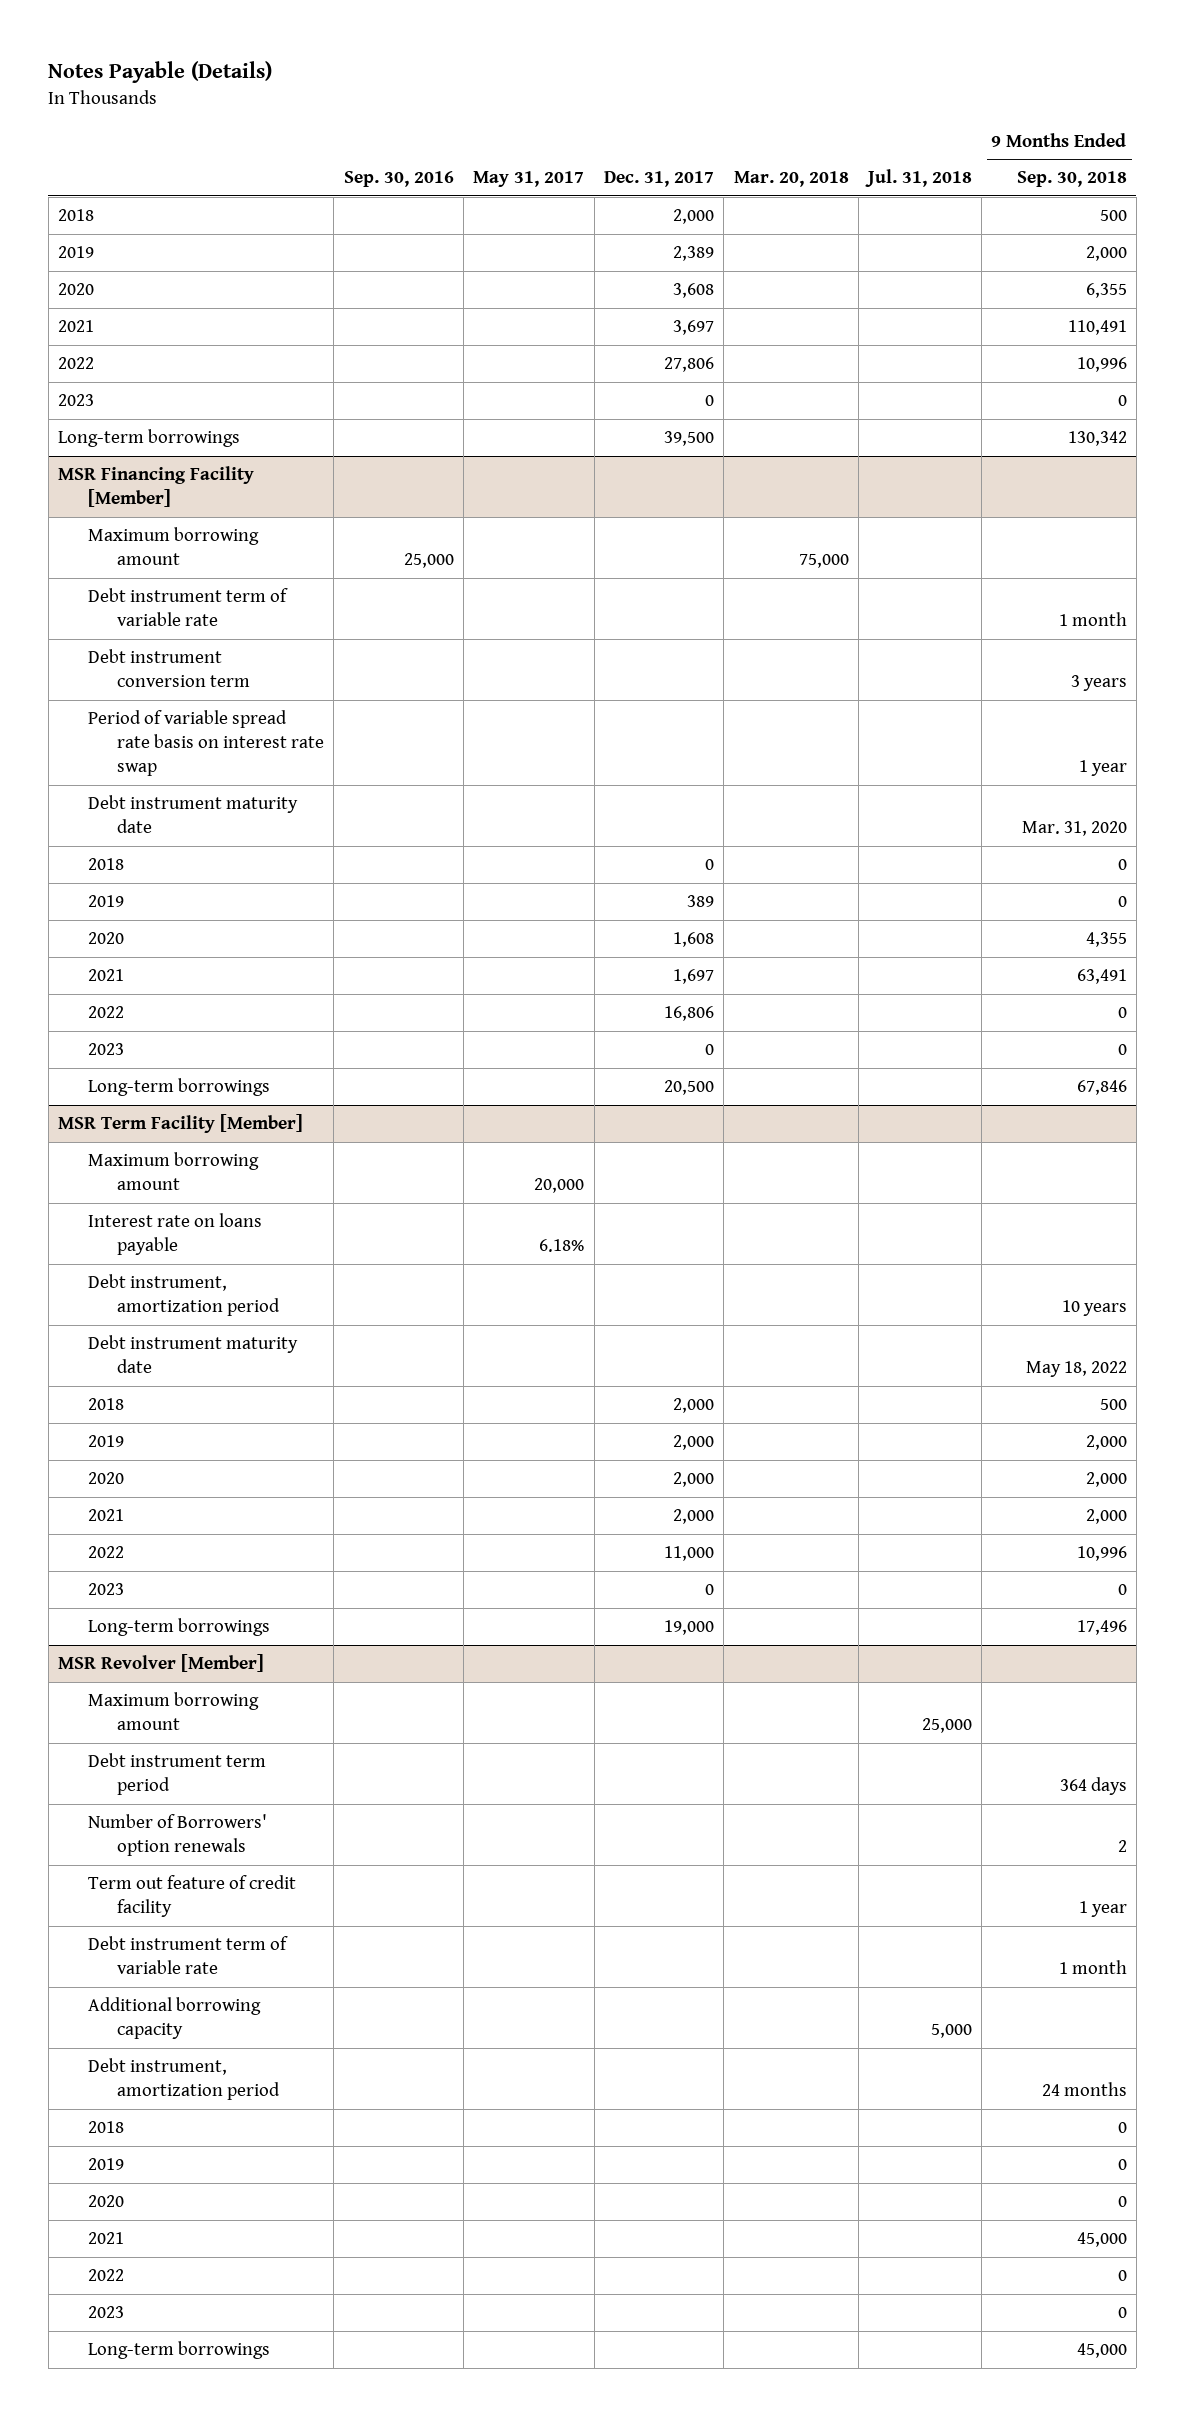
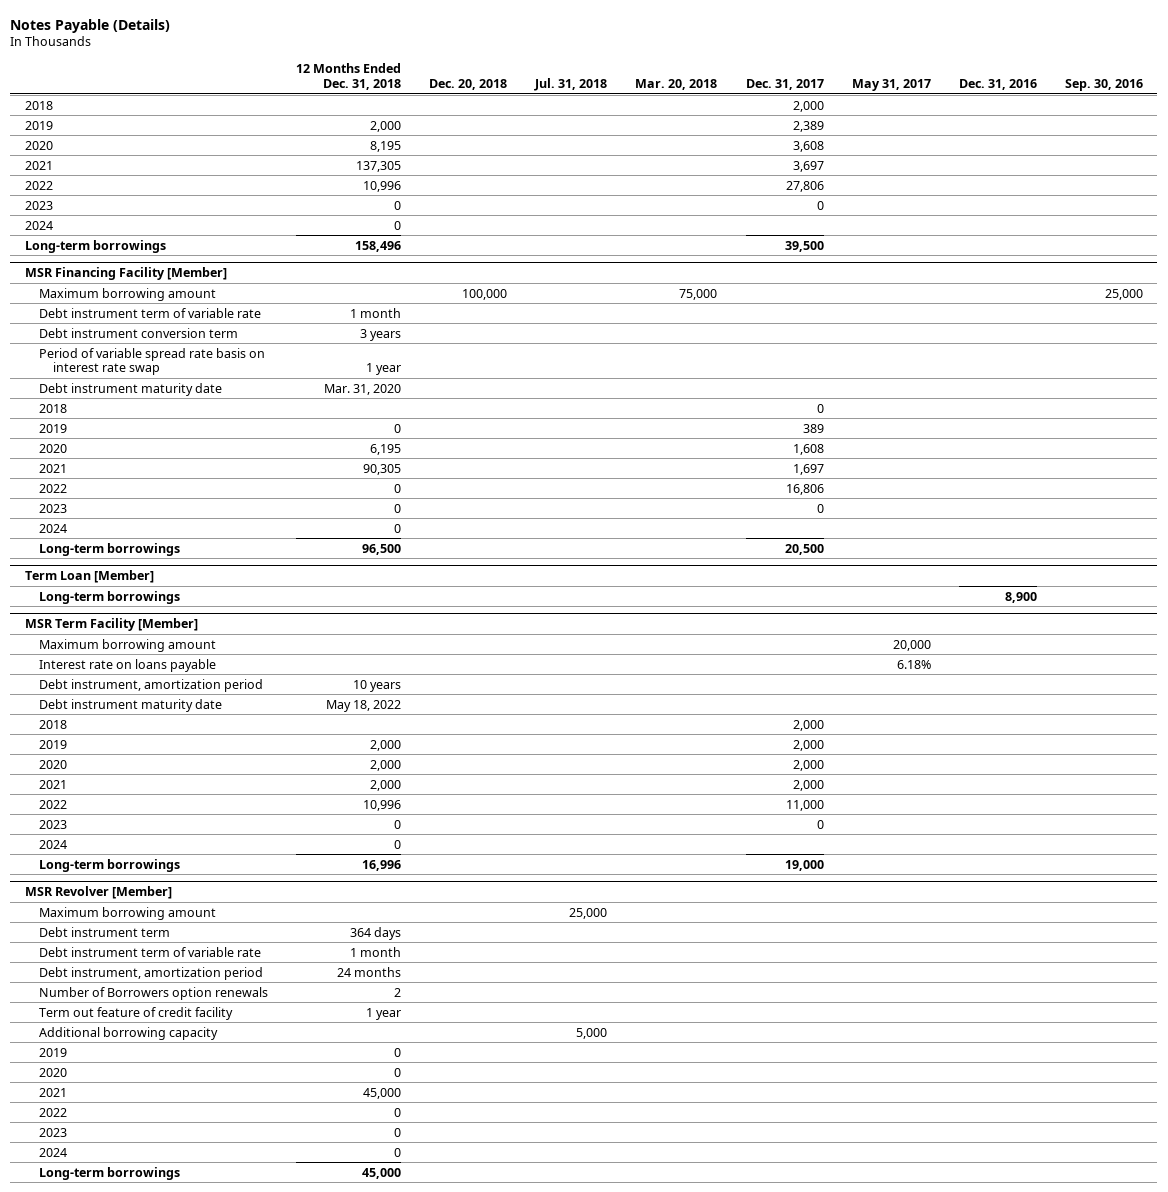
- | Sep. 30, 2016 | May 31, 2017 | Dec. 31, 2017 | Mar. 20, 2018 | Jul. 31, 2018 | 9 Months Ended Sep. 30, 2018
+ | 12 Months Ended Dec. 31, 2018 | Dec. 20, 2018 | Jul. 31, 2018 | Mar. 20, 2018 | Dec. 31, 2017 | May 31, 2017 | Dec. 31, 2016 | Sep. 30, 2016
+ 2024 | 0 | | | | | | |
@ MSR Financing Facility [Member]
+ 2024 | 0 | | | | | | |
+ Term Loan [Member]
+ Long-term borrowings | | | | | | | 8,900 |
@ MSR Term Facility [Member]
+ 2024 | 0 | | | | | | |
@ MSR Revolver [Member]
- Debt instrument term period | | | | | | 364 days
- Number of Borrowers' option renewals | | | | | | 2
+ Debt instrument term | 364 days | | | | | | |
- 2018 | | | | | | 0
+ Number of Borrowers option renewals | 2 | | | | | | |
moved down: Term out feature of credit facility | 1 year | | | | | | |
moved down: Additional borrowing capacity | | | 5,000 | | | | |
+ 2024 | 0 | | | | | | |

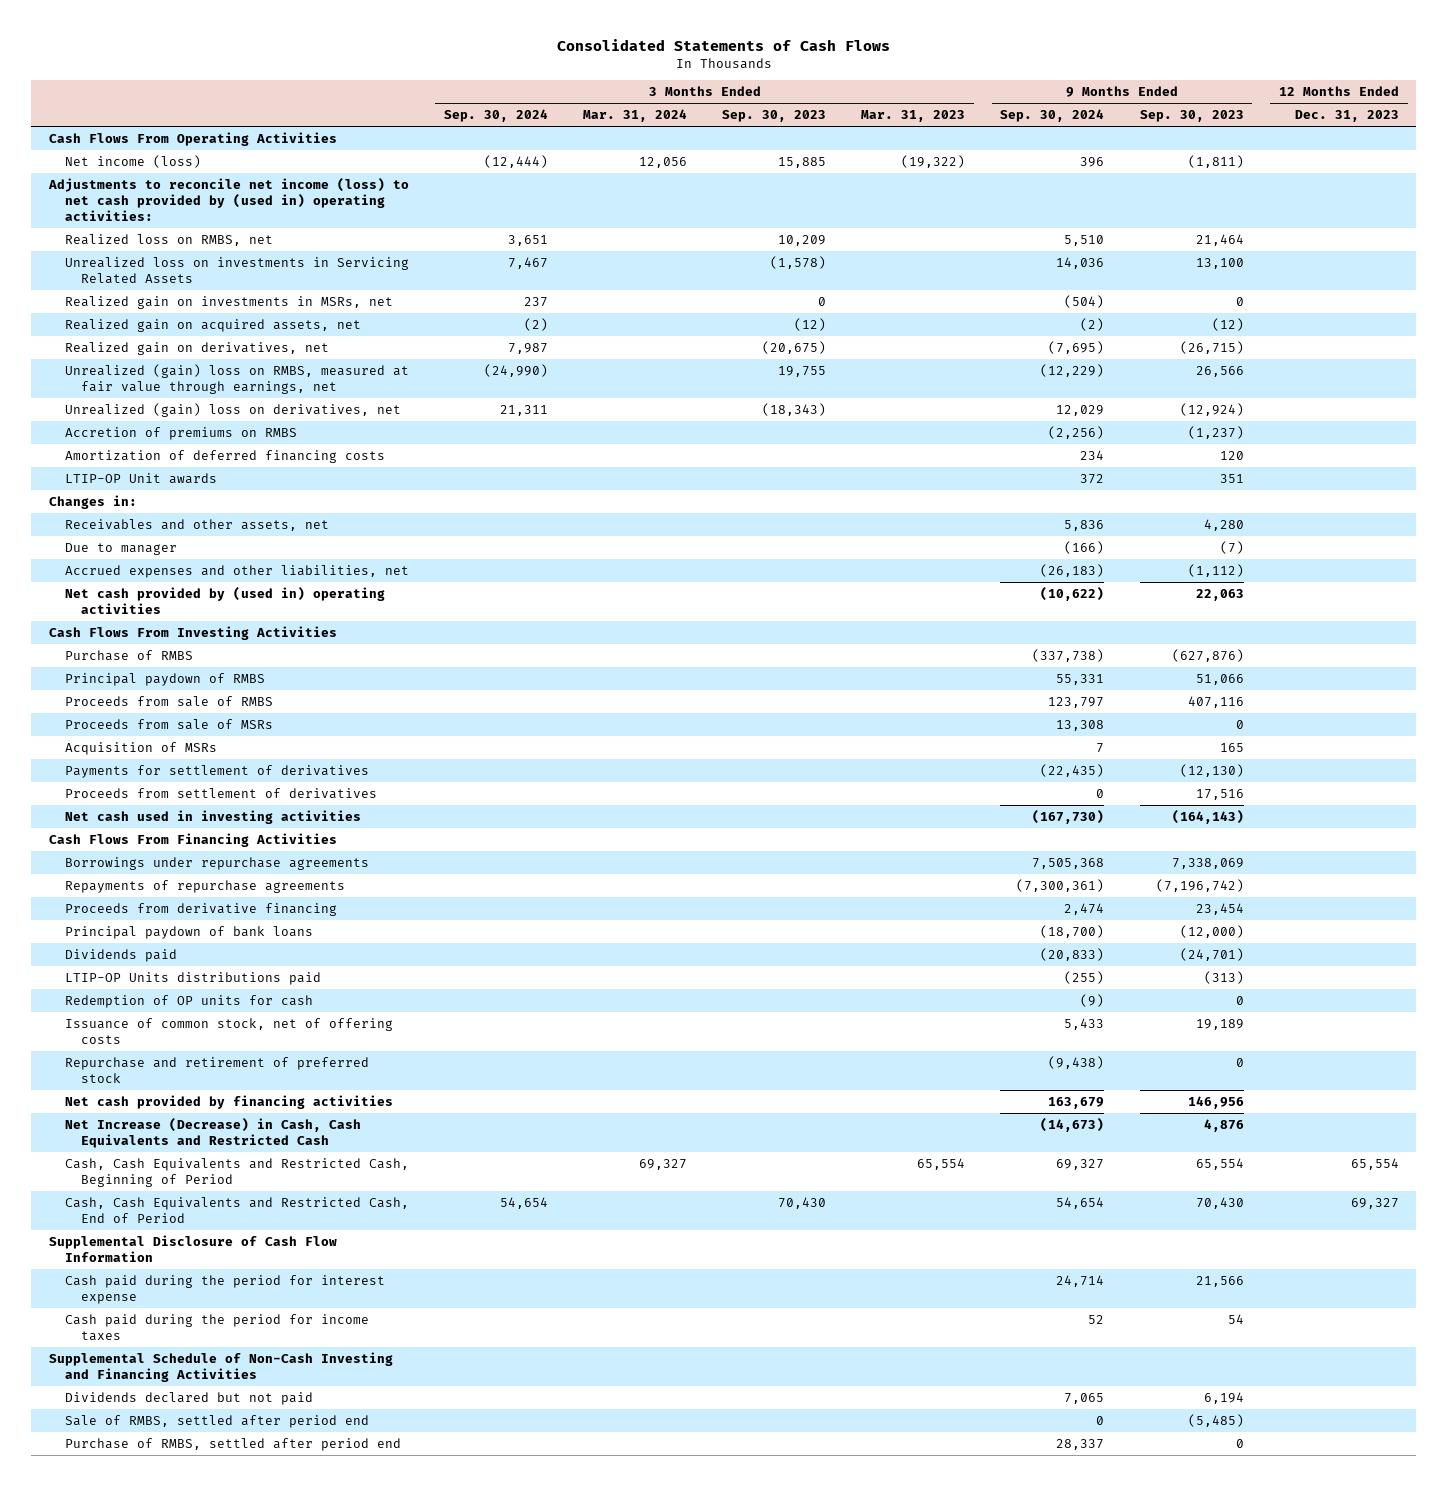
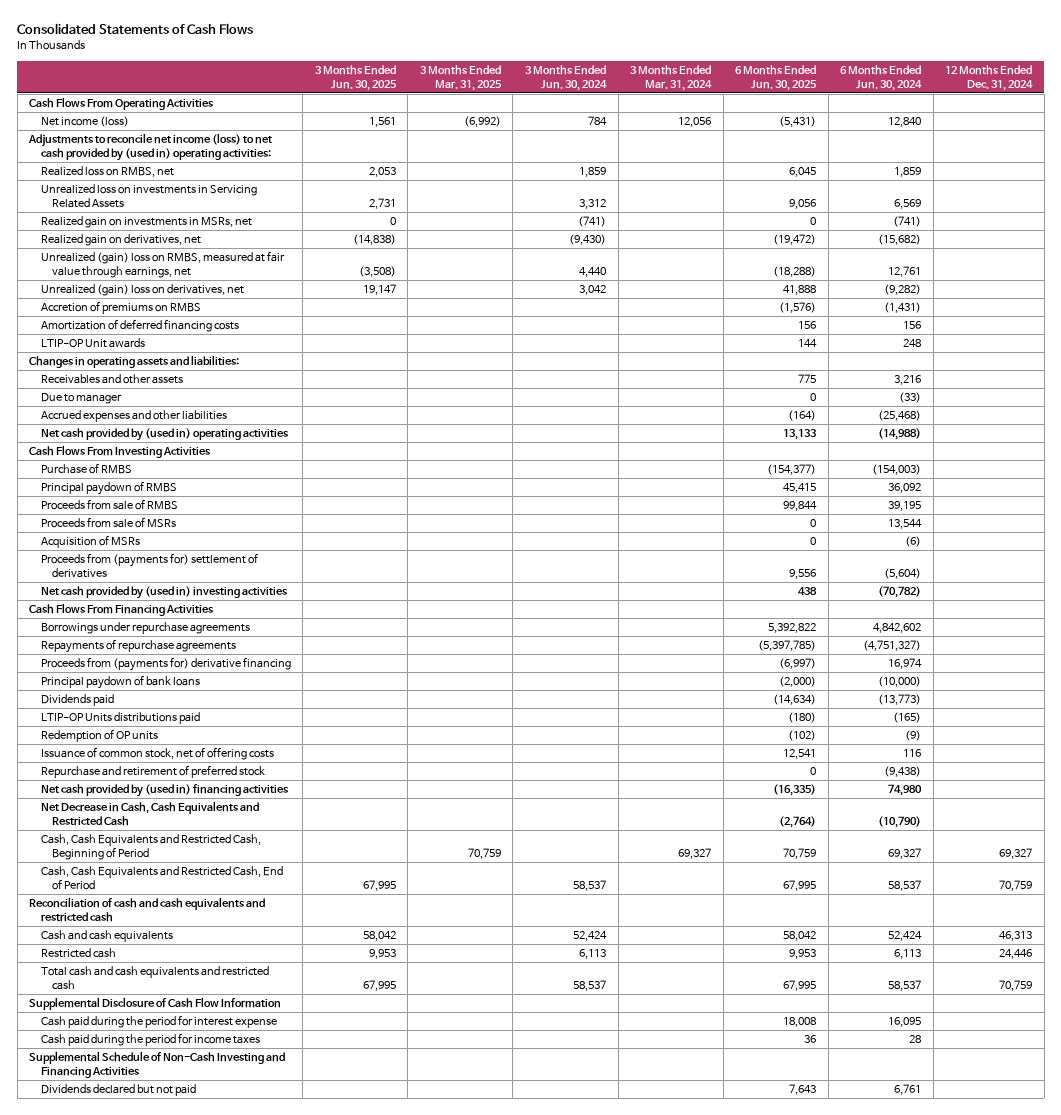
- | 3 Months Ended Sep. 30, 2024 | 3 Months Ended Mar. 31, 2024 | 3 Months Ended Sep. 30, 2023 | 3 Months Ended Mar. 31, 2023 | 9 Months Ended Sep. 30, 2024 | 9 Months Ended Sep. 30, 2023 | 12 Months Ended Dec. 31, 2023
+ | 3 Months Ended Jun. 30, 2025 | 3 Months Ended Mar. 31, 2025 | 3 Months Ended Jun. 30, 2024 | 3 Months Ended Mar. 31, 2024 | 6 Months Ended Jun. 30, 2025 | 6 Months Ended Jun. 30, 2024 | 12 Months Ended Dec. 31, 2024
- Realized gain on acquired assets, net | (2) | | (12) | | (2) | (12) |
- Changes in:
- Receivables and other assets, net | | | | | 5,836 | 4,280 |
+ Changes in operating assets and liabilities:
+ Receivables and other assets | | | | | 775 | 3,216 |
- Accrued expenses and other liabilities, net | | | | | (26,183) | (1,112) |
+ Accrued expenses and other liabilities | | | | | (164) | (25,468) |
- Payments for settlement of derivatives | | | | | (22,435) | (12,130) |
- Proceeds from settlement of derivatives | | | | | 0 | 17,516 |
- Net cash used in investing activities | | | | | (167,730) | (164,143) |
+ Proceeds from (payments for) settlement of derivatives | | | | | 9,556 | (5,604) |
+ Net cash provided by (used in) investing activities | | | | | 438 | (70,782) |
- Proceeds from derivative financing | | | | | 2,474 | 23,454 |
+ Proceeds from (payments for) derivative financing | | | | | (6,997) | 16,974 |
- Redemption of OP units for cash | | | | | (9) | 0 |
+ Redemption of OP units | | | | | (102) | (9) |
- Net cash provided by financing activities | | | | | 163,679 | 146,956 |
- Net Increase (Decrease) in Cash, Cash Equivalents and Restricted Cash | | | | | (14,673) | 4,876 |
+ Net cash provided by (used in) financing activities | | | | | (16,335) | 74,980 |
+ Net Decrease in Cash, Cash Equivalents and Restricted Cash | | | | | (2,764) | (10,790) |
+ Reconciliation of cash and cash equivalents and restricted cash
+ Cash and cash equivalents | 58,042 | | 52,424 | | 58,042 | 52,424 | 46,313
+ Restricted cash | 9,953 | | 6,113 | | 9,953 | 6,113 | 24,446
+ Total cash and cash equivalents and restricted cash | 67,995 | | 58,537 | | 67,995 | 58,537 | 70,759
- Sale of RMBS, settled after period end | | | | | 0 | (5,485) |
- Purchase of RMBS, settled after period end | | | | | 28,337 | 0 |

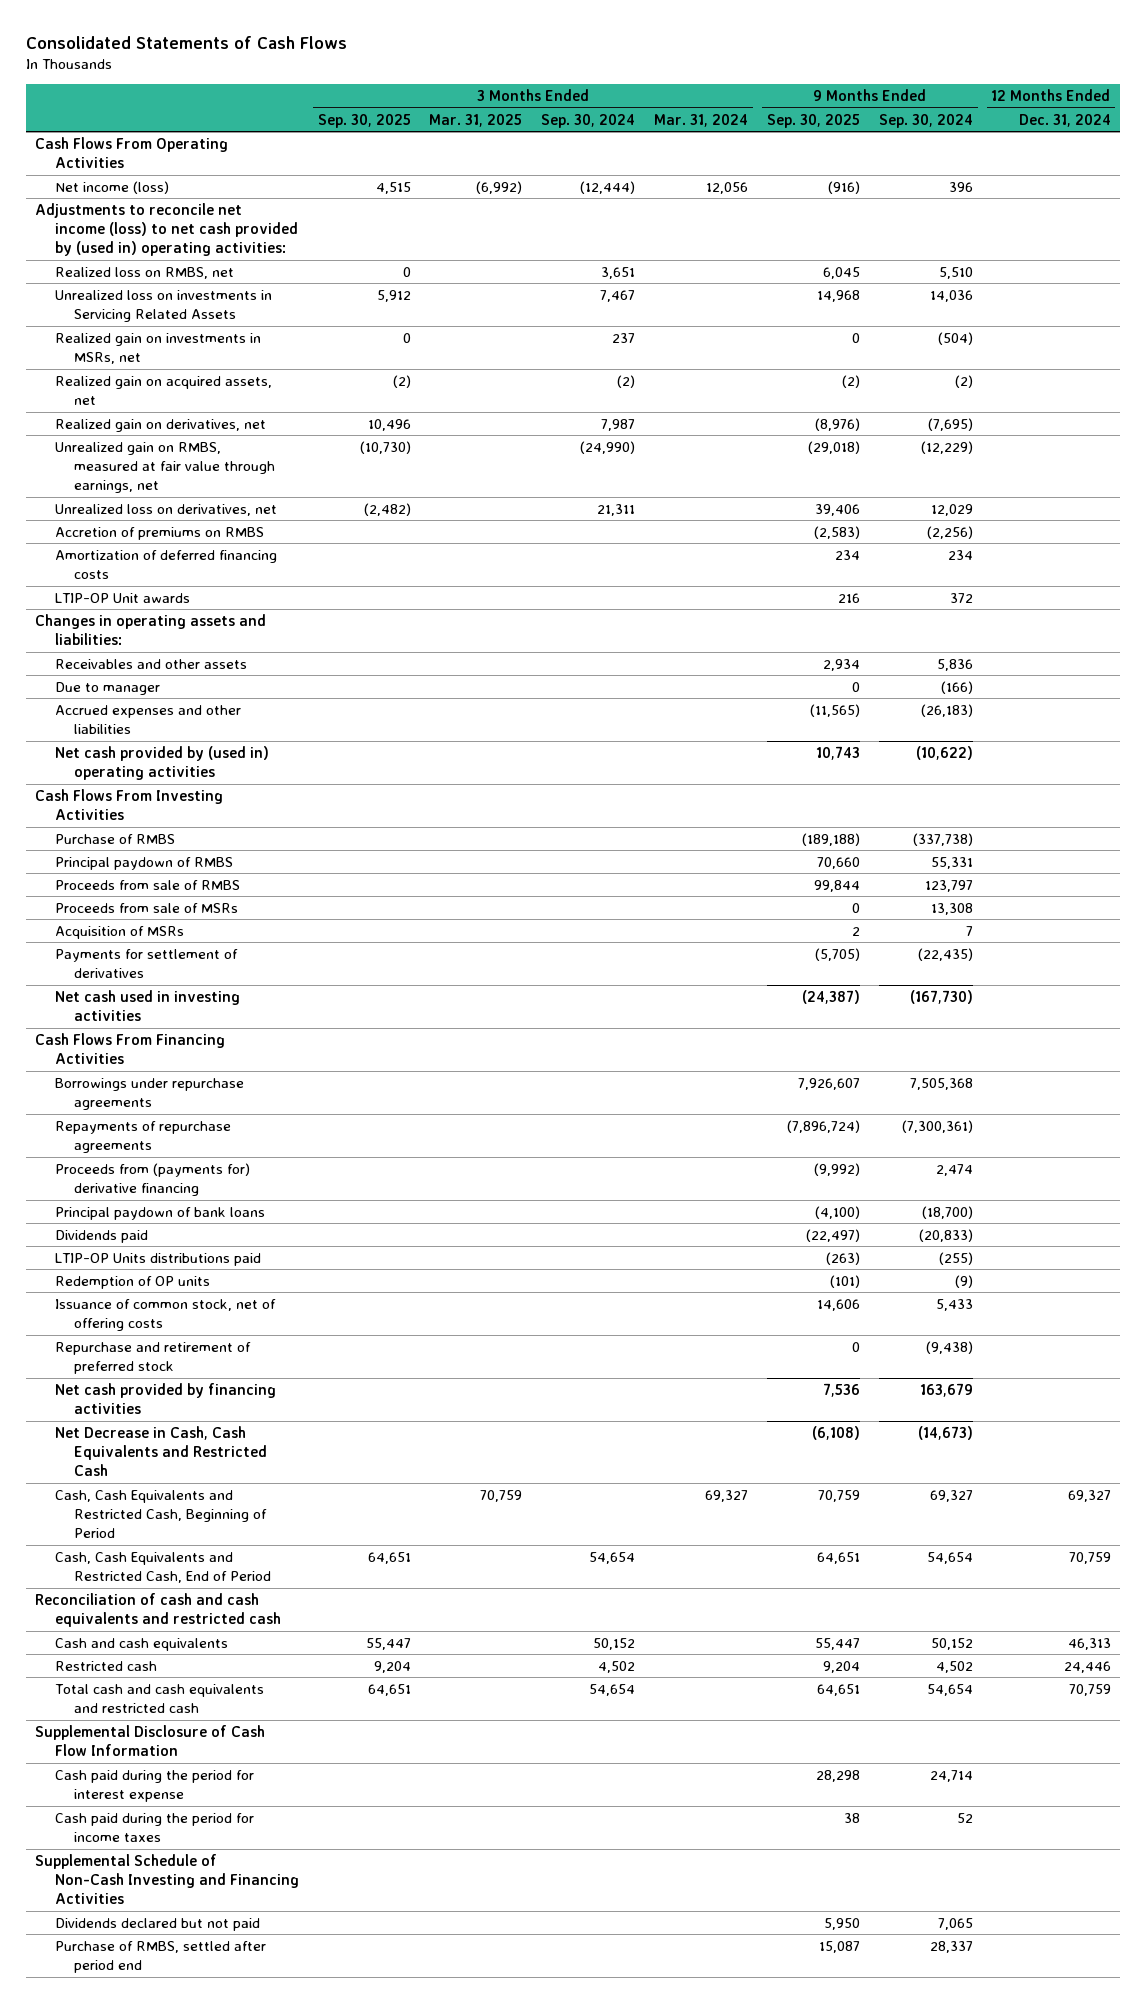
- | 3 Months Ended Jun. 30, 2025 | 3 Months Ended Mar. 31, 2025 | 3 Months Ended Jun. 30, 2024 | 3 Months Ended Mar. 31, 2024 | 6 Months Ended Jun. 30, 2025 | 6 Months Ended Jun. 30, 2024 | 12 Months Ended Dec. 31, 2024
+ | 3 Months Ended Sep. 30, 2025 | 3 Months Ended Mar. 31, 2025 | 3 Months Ended Sep. 30, 2024 | 3 Months Ended Mar. 31, 2024 | 9 Months Ended Sep. 30, 2025 | 9 Months Ended Sep. 30, 2024 | 12 Months Ended Dec. 31, 2024
+ Realized gain on acquired assets, net | (2) | | (2) | | (2) | (2) |
- Unrealized (gain) loss on RMBS, measured at fair value through earnings, net | (3,508) | | 4,440 | | (18,288) | 12,761 |
- Unrealized (gain) loss on derivatives, net | 19,147 | | 3,042 | | 41,888 | (9,282) |
+ Unrealized gain on RMBS, measured at fair value through earnings, net | (10,730) | | (24,990) | | (29,018) | (12,229) |
+ Unrealized loss on derivatives, net | (2,482) | | 21,311 | | 39,406 | 12,029 |
- Proceeds from (payments for) settlement of derivatives | | | | | 9,556 | (5,604) |
- Net cash provided by (used in) investing activities | | | | | 438 | (70,782) |
+ Payments for settlement of derivatives | | | | | (5,705) | (22,435) |
+ Net cash used in investing activities | | | | | (24,387) | (167,730) |
- Net cash provided by (used in) financing activities | | | | | (16,335) | 74,980 |
+ Net cash provided by financing activities | | | | | 7,536 | 163,679 |
+ Purchase of RMBS, settled after period end | | | | | 15,087 | 28,337 |

